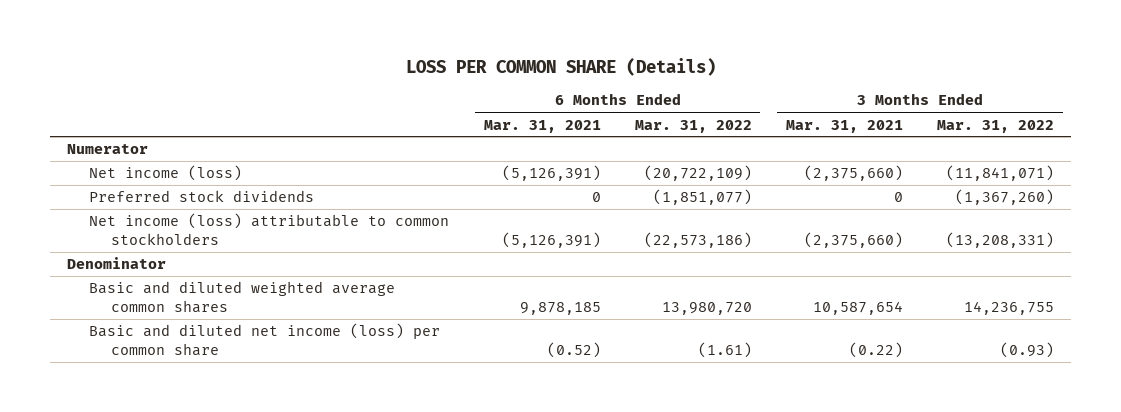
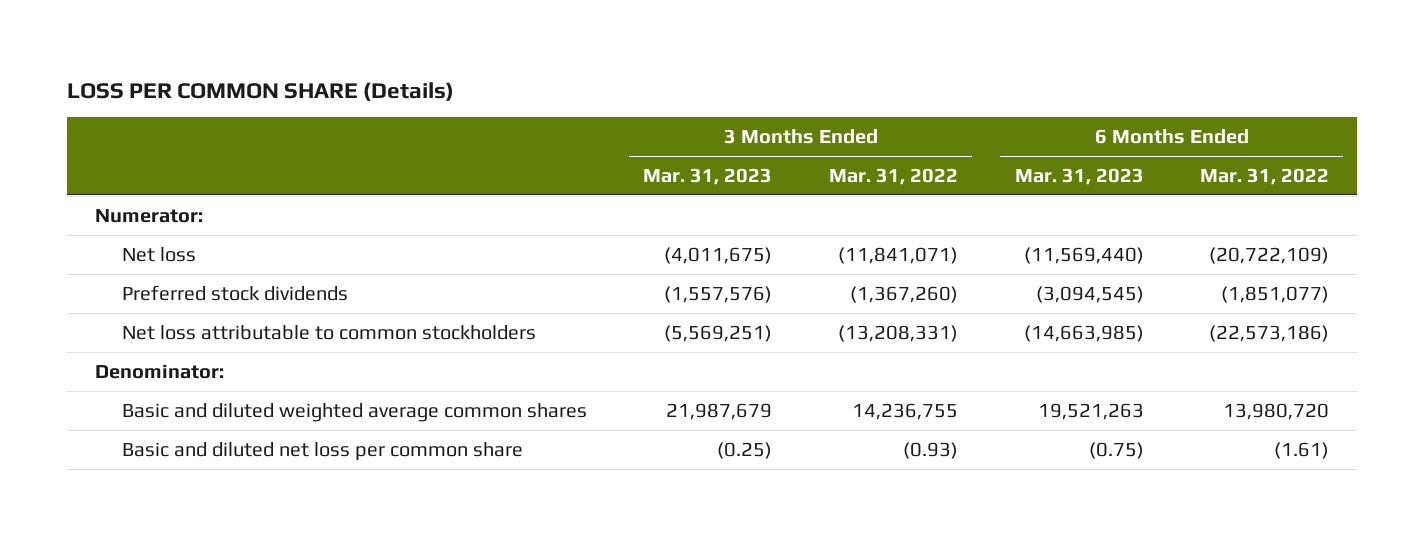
- | 6 Months Ended Mar. 31, 2021 | 6 Months Ended Mar. 31, 2022 | 3 Months Ended Mar. 31, 2021 | 3 Months Ended Mar. 31, 2022
+ | 3 Months Ended Mar. 31, 2023 | 3 Months Ended Mar. 31, 2022 | 6 Months Ended Mar. 31, 2023 | 6 Months Ended Mar. 31, 2022
- Numerator
- Net income (loss) | (5,126,391) | (20,722,109) | (2,375,660) | (11,841,071)
+ Numerator:
+ Net loss | (4,011,675) | (11,841,071) | (11,569,440) | (20,722,109)
- Net income (loss) attributable to common stockholders | (5,126,391) | (22,573,186) | (2,375,660) | (13,208,331)
- Denominator
+ Net loss attributable to common stockholders | (5,569,251) | (13,208,331) | (14,663,985) | (22,573,186)
+ Denominator:
- Basic and diluted net income (loss) per common share | (0.52) | (1.61) | (0.22) | (0.93)
+ Basic and diluted net loss per common share | (0.25) | (0.93) | (0.75) | (1.61)

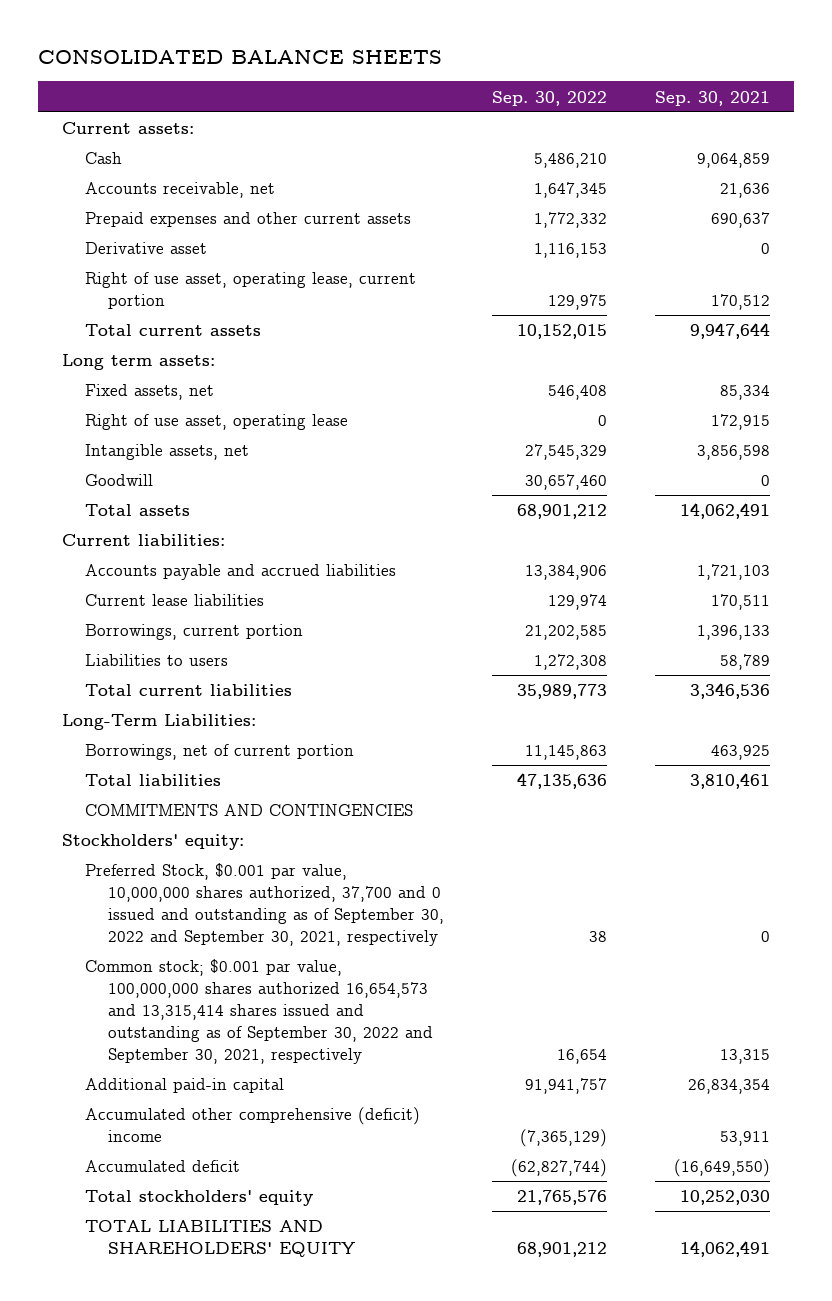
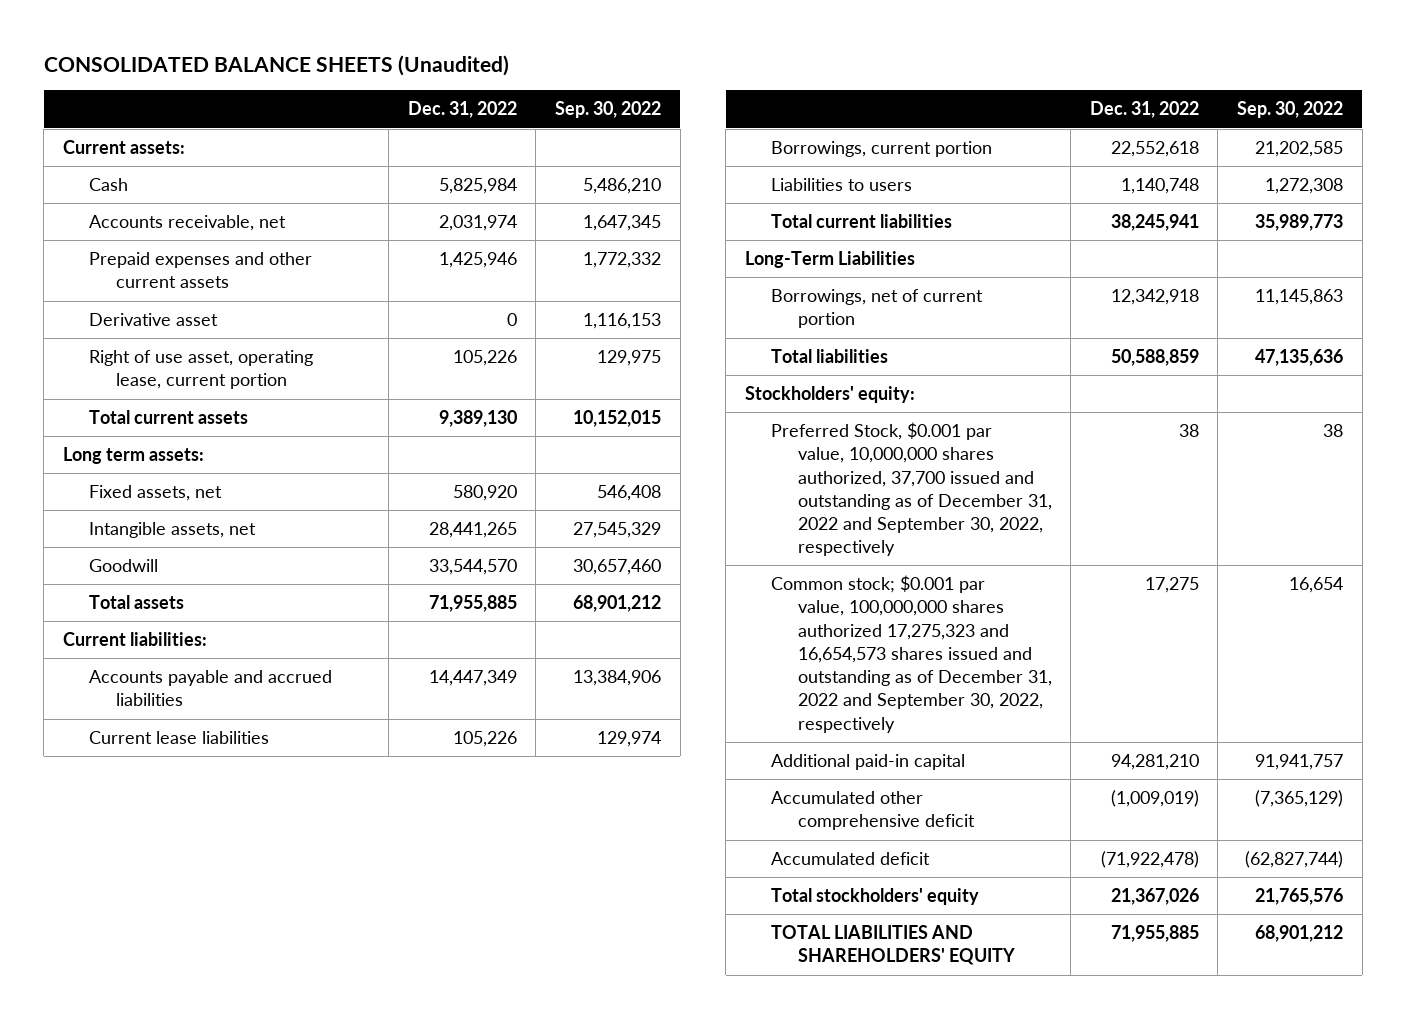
- CONSOLIDATED BALANCE SHEETS
+ CONSOLIDATED BALANCE SHEETS (Unaudited)
- | Sep. 30, 2022 | Sep. 30, 2021
+ | Dec. 31, 2022 | Sep. 30, 2022
- Right of use asset, operating lease | 0 | 172,915
- Long-Term Liabilities:
+ Long-Term Liabilities
- COMMITMENTS AND CONTINGENCIES
- Preferred Stock, $0.001 par value, 10,000,000 shares authorized, 37,700 and 0 issued and outstanding as of September 30, 2022 and September 30, 2021, respectively | 38 | 0
- Common stock; $0.001 par value, 100,000,000 shares authorized 16,654,573 and 13,315,414 shares issued and outstanding as of September 30, 2022 and September 30, 2021, respectively | 16,654 | 13,315
+ Preferred Stock, $0.001 par value, 10,000,000 shares authorized, 37,700 issued and outstanding as of December 31, 2022 and September 30, 2022, respectively | 38 | 38
+ Common stock; $0.001 par value, 100,000,000 shares authorized 17,275,323 and 16,654,573 shares issued and outstanding as of December 31, 2022 and September 30, 2022, respectively | 17,275 | 16,654
- Accumulated other comprehensive (deficit) income | (7,365,129) | 53,911
+ Accumulated other comprehensive deficit | (1,009,019) | (7,365,129)

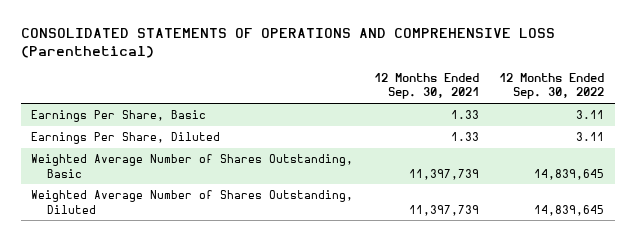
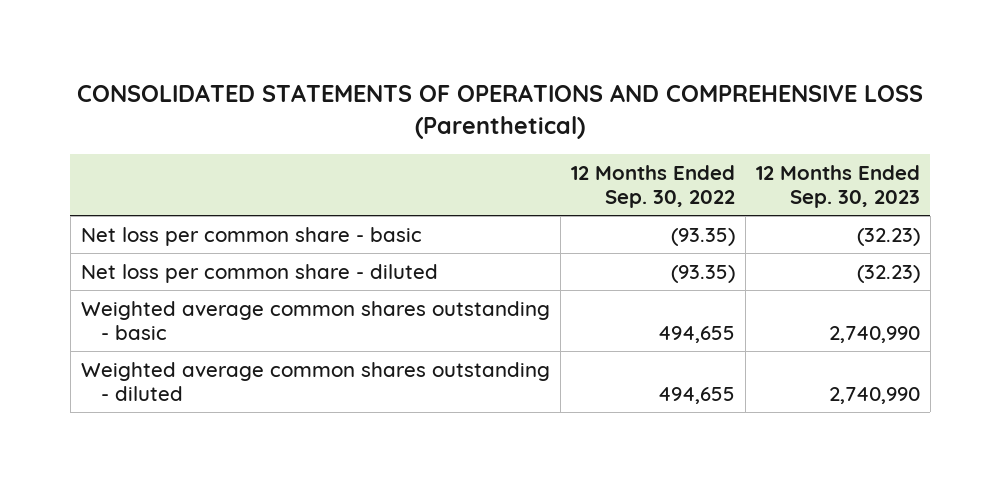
- | 12 Months Ended Sep. 30, 2021 | 12 Months Ended Sep. 30, 2022
+ | 12 Months Ended Sep. 30, 2022 | 12 Months Ended Sep. 30, 2023
- Earnings Per Share, Basic | 1.33 | 3.11
- Earnings Per Share, Diluted | 1.33 | 3.11
- Weighted Average Number of Shares Outstanding, Basic | 11,397,739 | 14,839,645
- Weighted Average Number of Shares Outstanding, Diluted | 11,397,739 | 14,839,645
+ Net loss per common share - basic | (93.35) | (32.23)
+ Net loss per common share - diluted | (93.35) | (32.23)
+ Weighted average common shares outstanding - basic | 494,655 | 2,740,990
+ Weighted average common shares outstanding - diluted | 494,655 | 2,740,990

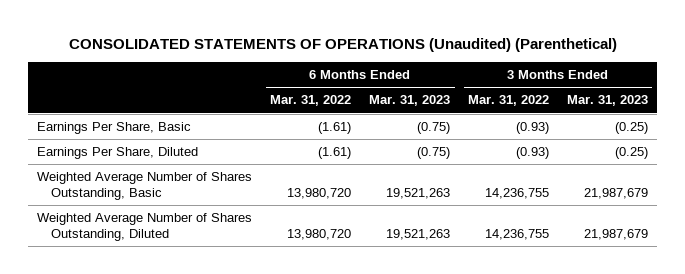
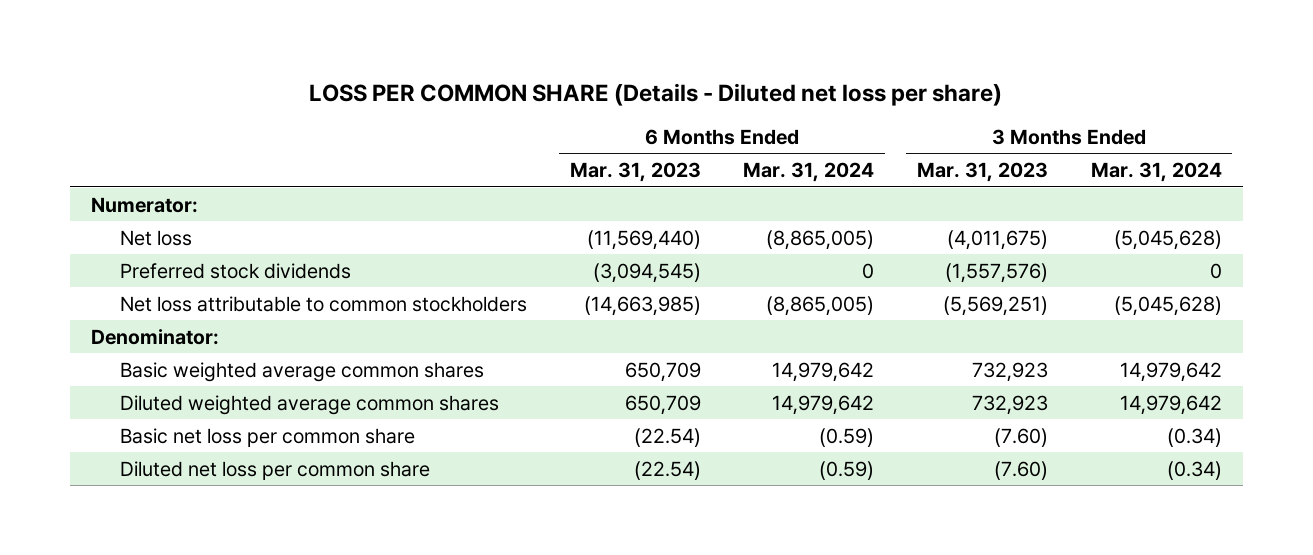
- CONSOLIDATED STATEMENTS OF OPERATIONS (Unaudited) (Parenthetical)
+ LOSS PER COMMON SHARE (Details - Diluted net loss per share)
- | 6 Months Ended Mar. 31, 2022 | 6 Months Ended Mar. 31, 2023 | 3 Months Ended Mar. 31, 2022 | 3 Months Ended Mar. 31, 2023
+ | 6 Months Ended Mar. 31, 2023 | 6 Months Ended Mar. 31, 2024 | 3 Months Ended Mar. 31, 2023 | 3 Months Ended Mar. 31, 2024
- Earnings Per Share, Basic | (1.61) | (0.75) | (0.93) | (0.25)
- Earnings Per Share, Diluted | (1.61) | (0.75) | (0.93) | (0.25)
- Weighted Average Number of Shares Outstanding, Basic | 13,980,720 | 19,521,263 | 14,236,755 | 21,987,679
- Weighted Average Number of Shares Outstanding, Diluted | 13,980,720 | 19,521,263 | 14,236,755 | 21,987,679
+ Numerator:
+ Net loss | (11,569,440) | (8,865,005) | (4,011,675) | (5,045,628)
+ Preferred stock dividends | (3,094,545) | 0 | (1,557,576) | 0
+ Net loss attributable to common stockholders | (14,663,985) | (8,865,005) | (5,569,251) | (5,045,628)
+ Denominator:
+ Basic weighted average common shares | 650,709 | 14,979,642 | 732,923 | 14,979,642
+ Diluted weighted average common shares | 650,709 | 14,979,642 | 732,923 | 14,979,642
+ Basic net loss per common share | (22.54) | (0.59) | (7.60) | (0.34)
+ Diluted net loss per common share | (22.54) | (0.59) | (7.60) | (0.34)

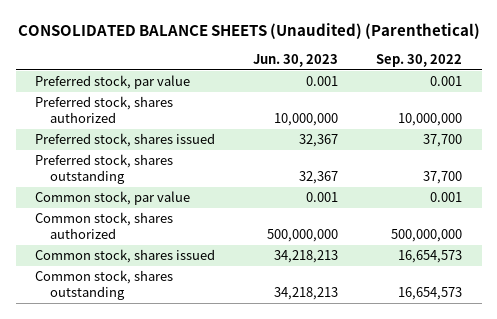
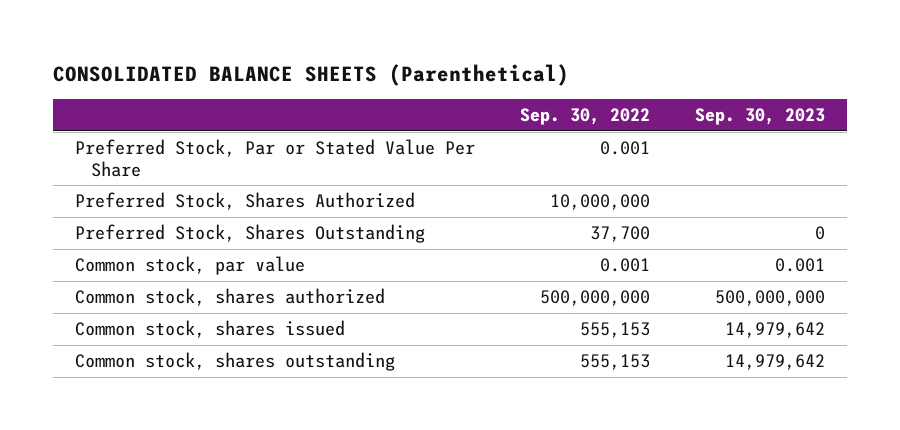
- CONSOLIDATED BALANCE SHEETS (Unaudited) (Parenthetical)
+ CONSOLIDATED BALANCE SHEETS (Parenthetical)
- | Jun. 30, 2023 | Sep. 30, 2022
+ | Sep. 30, 2022 | Sep. 30, 2023
- Preferred stock, par value | 0.001 | 0.001
- Preferred stock, shares authorized | 10,000,000 | 10,000,000
- Preferred stock, shares issued | 32,367 | 37,700
- Preferred stock, shares outstanding | 32,367 | 37,700
+ Preferred Stock, Par or Stated Value Per Share | 0.001 |
+ Preferred Stock, Shares Authorized | 10,000,000 |
+ Preferred Stock, Shares Outstanding | 37,700 | 0
- Common stock, shares issued | 34,218,213 | 16,654,573
- Common stock, shares outstanding | 34,218,213 | 16,654,573
+ Common stock, shares issued | 555,153 | 14,979,642
+ Common stock, shares outstanding | 555,153 | 14,979,642

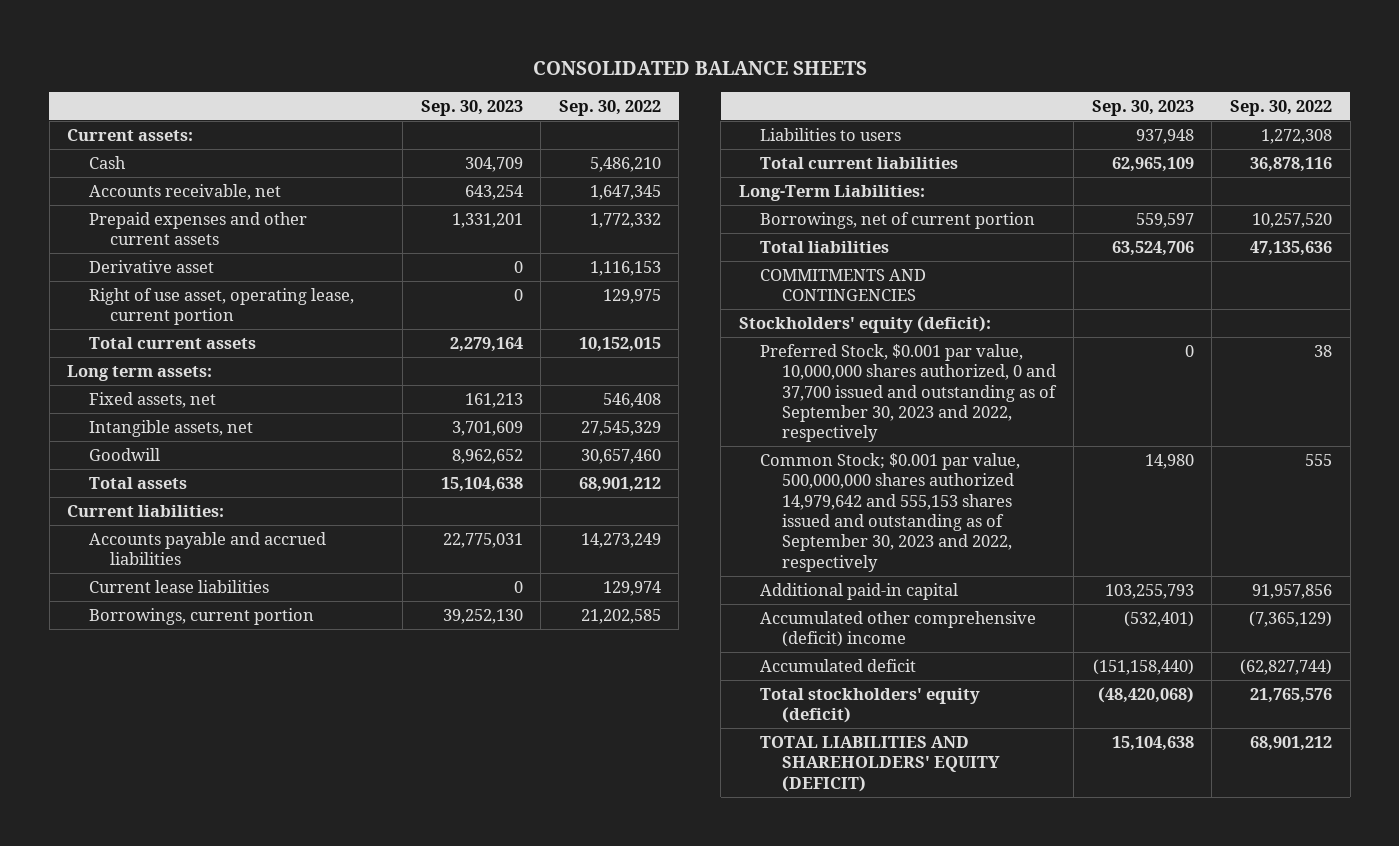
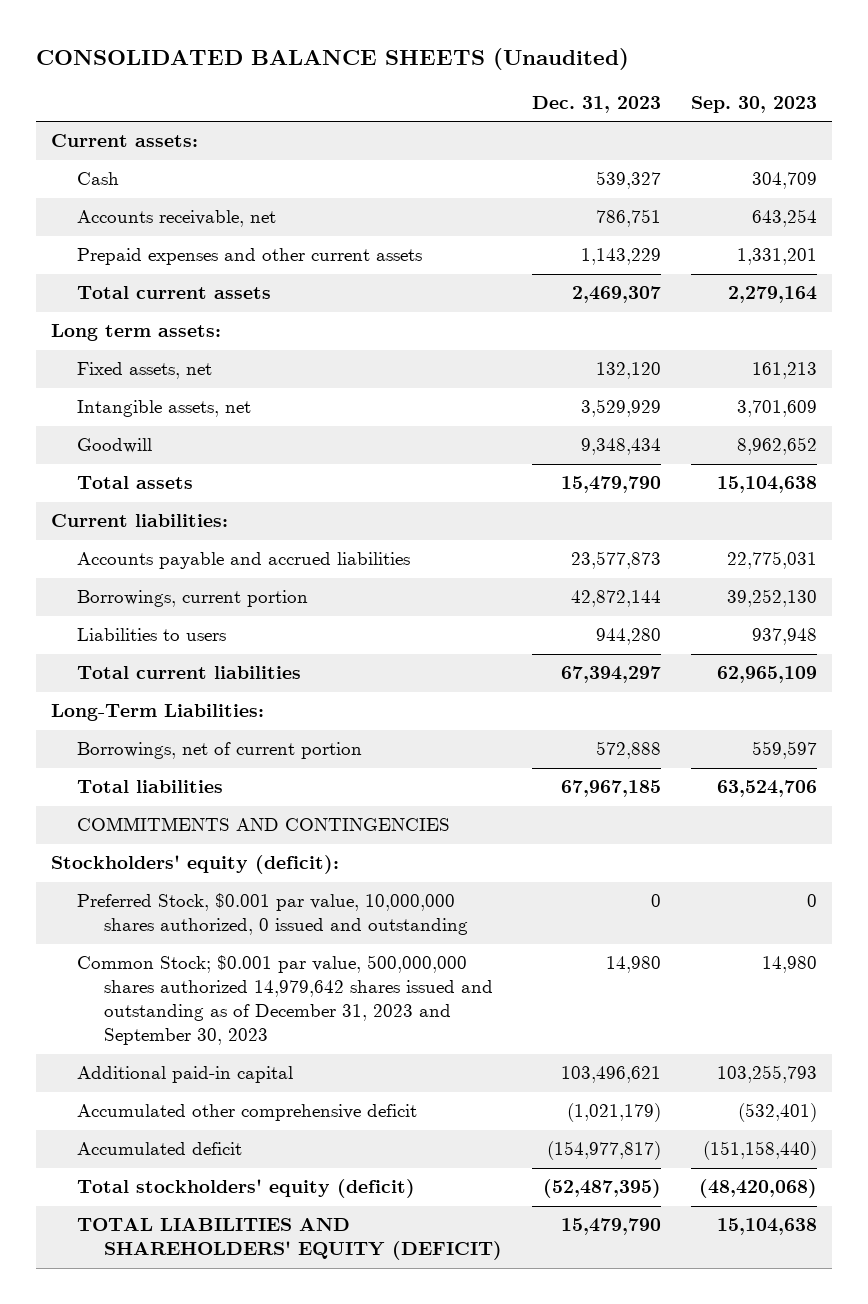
- CONSOLIDATED BALANCE SHEETS
+ CONSOLIDATED BALANCE SHEETS (Unaudited)
- | Sep. 30, 2023 | Sep. 30, 2022
+ | Dec. 31, 2023 | Sep. 30, 2023
- Derivative asset | 0 | 1,116,153
- Right of use asset, operating lease, current portion | 0 | 129,975
- Current lease liabilities | 0 | 129,974
- Preferred Stock, $0.001 par value, 10,000,000 shares authorized, 0 and 37,700 issued and outstanding as of September 30, 2023 and 2022, respectively | 0 | 38
- Common Stock; $0.001 par value, 500,000,000 shares authorized 14,979,642 and 555,153 shares issued and outstanding as of September 30, 2023 and 2022, respectively | 14,980 | 555
+ Preferred Stock, $0.001 par value, 10,000,000 shares authorized, 0 issued and outstanding | 0 | 0
+ Common Stock; $0.001 par value, 500,000,000 shares authorized 14,979,642 shares issued and outstanding as of December 31, 2023 and September 30, 2023 | 14,980 | 14,980
- Accumulated other comprehensive (deficit) income | (532,401) | (7,365,129)
+ Accumulated other comprehensive deficit | (1,021,179) | (532,401)

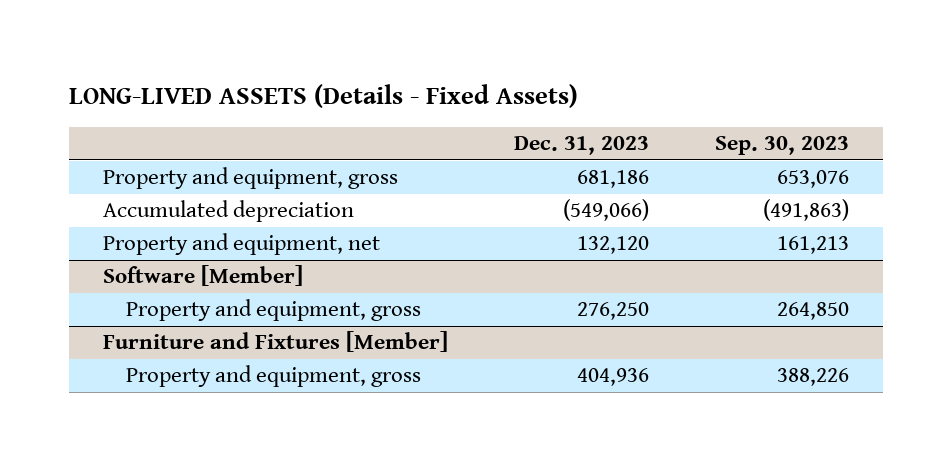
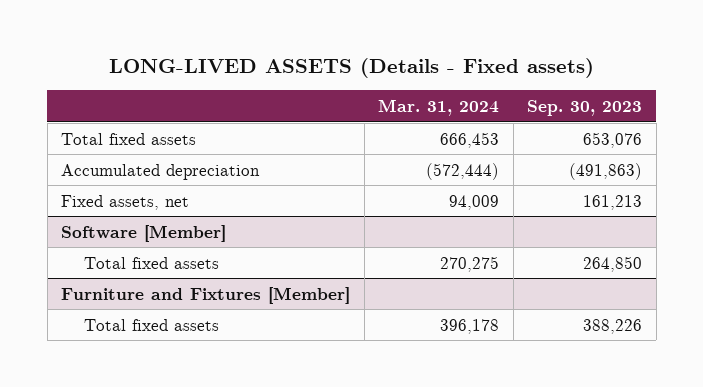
- LONG-LIVED ASSETS (Details - Fixed Assets)
+ LONG-LIVED ASSETS (Details - Fixed assets)
- | Dec. 31, 2023 | Sep. 30, 2023
+ | Mar. 31, 2024 | Sep. 30, 2023
- Property and equipment, gross | 681,186 | 653,076
+ Total fixed assets | 666,453 | 653,076
- Property and equipment, net | 132,120 | 161,213
+ Fixed assets, net | 94,009 | 161,213
@ Software [Member]
- Property and equipment, gross | 276,250 | 264,850
+ Total fixed assets | 270,275 | 264,850
@ Furniture and Fixtures [Member]
- Property and equipment, gross | 404,936 | 388,226
+ Total fixed assets | 396,178 | 388,226

